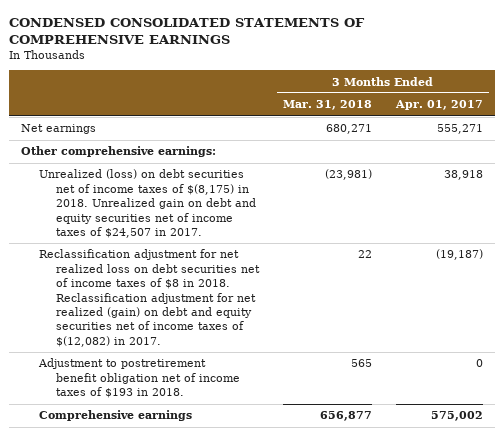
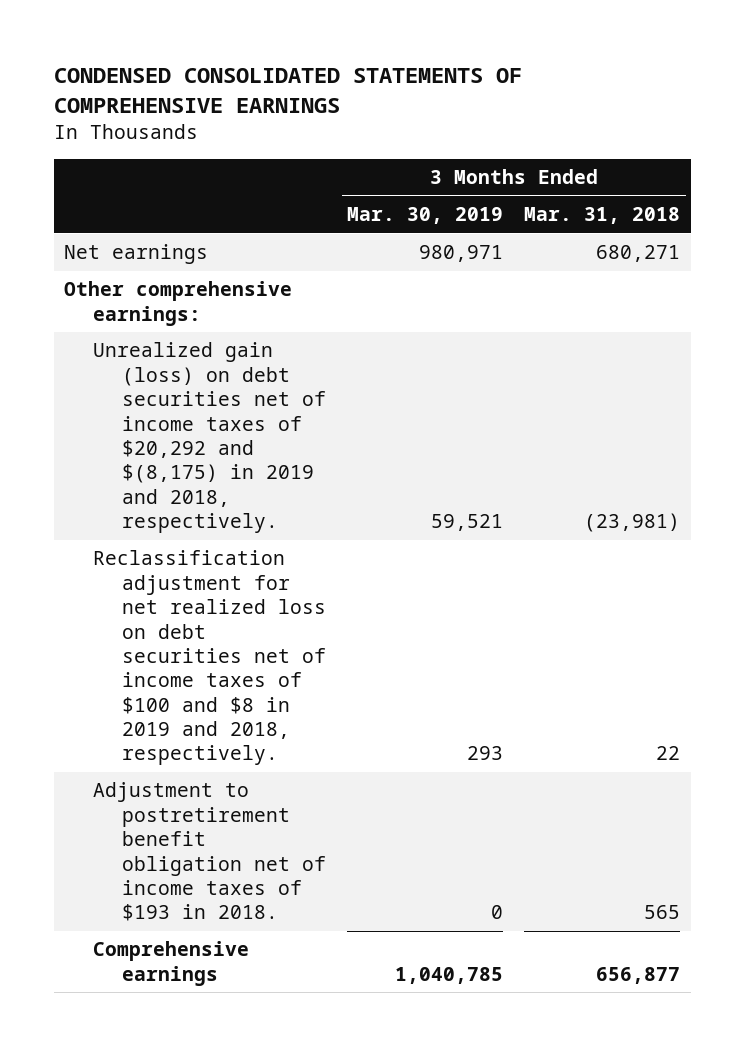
- | 3 Months Ended Mar. 31, 2018 | 3 Months Ended Apr. 01, 2017
+ | 3 Months Ended Mar. 30, 2019 | 3 Months Ended Mar. 31, 2018
- Unrealized (loss) on debt securities net of income taxes of $(8,175) in 2018. Unrealized gain on debt and equity securities net of income taxes of $24,507 in 2017. | (23,981) | 38,918
- Reclassification adjustment for net realized loss on debt securities net of income taxes of $8 in 2018. Reclassification adjustment for net realized (gain) on debt and equity securities net of income taxes of $(12,082) in 2017. | 22 | (19,187)
+ Unrealized gain (loss) on debt securities net of income taxes of $20,292 and $(8,175) in 2019 and 2018, respectively. | 59,521 | (23,981)
+ Reclassification adjustment for net realized loss on debt securities net of income taxes of $100 and $8 in 2019 and 2018, respectively. | 293 | 22

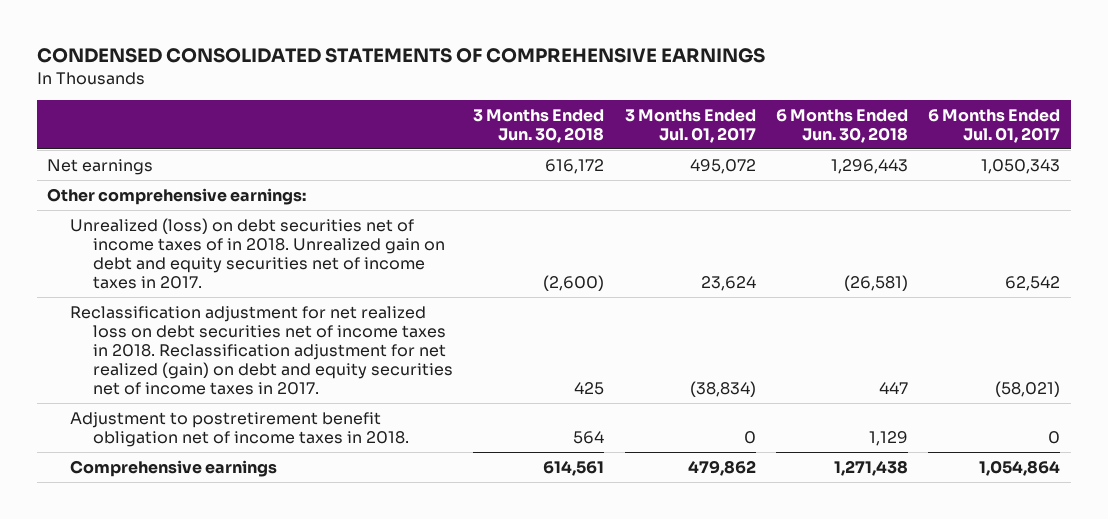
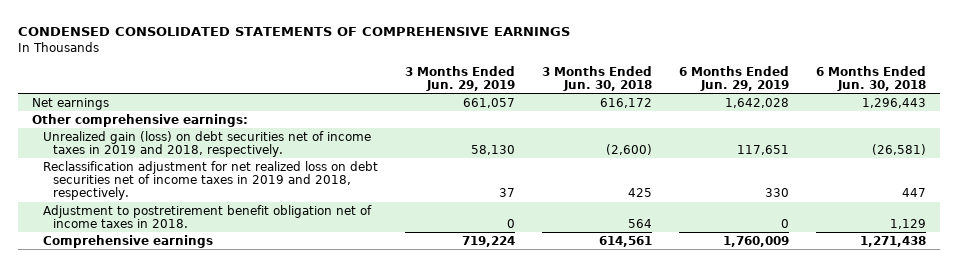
- | 3 Months Ended Jun. 30, 2018 | 3 Months Ended Jul. 01, 2017 | 6 Months Ended Jun. 30, 2018 | 6 Months Ended Jul. 01, 2017
+ | 3 Months Ended Jun. 29, 2019 | 3 Months Ended Jun. 30, 2018 | 6 Months Ended Jun. 29, 2019 | 6 Months Ended Jun. 30, 2018
- Unrealized (loss) on debt securities net of income taxes of in 2018. Unrealized gain on debt and equity securities net of income taxes in 2017. | (2,600) | 23,624 | (26,581) | 62,542
- Reclassification adjustment for net realized loss on debt securities net of income taxes in 2018. Reclassification adjustment for net realized (gain) on debt and equity securities net of income taxes in 2017. | 425 | (38,834) | 447 | (58,021)
+ Unrealized gain (loss) on debt securities net of income taxes in 2019 and 2018, respectively. | 58,130 | (2,600) | 117,651 | (26,581)
+ Reclassification adjustment for net realized loss on debt securities net of income taxes in 2019 and 2018, respectively. | 37 | 425 | 330 | 447

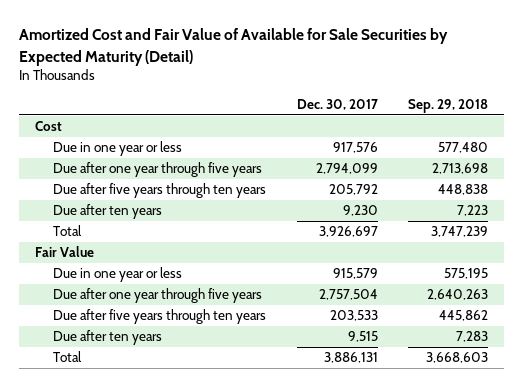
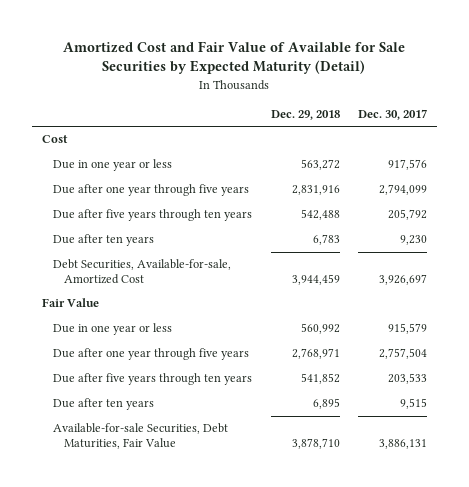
- | Dec. 30, 2017 | Sep. 29, 2018
+ | Dec. 29, 2018 | Dec. 30, 2017
- Total | 3,926,697 | 3,747,239
+ Debt Securities, Available-for-sale, Amortized Cost | 3,944,459 | 3,926,697
- Total | 3,886,131 | 3,668,603
+ Available-for-sale Securities, Debt Maturities, Fair Value | 3,878,710 | 3,886,131

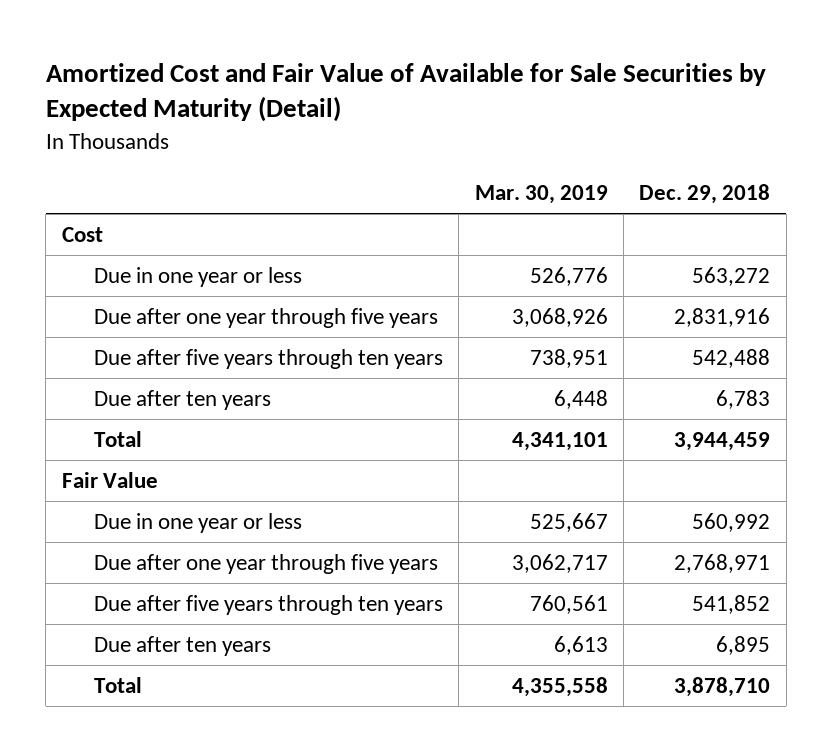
- | Dec. 29, 2018 | Dec. 30, 2017
+ | Mar. 30, 2019 | Dec. 29, 2018
- Debt Securities, Available-for-sale, Amortized Cost | 3,944,459 | 3,926,697
+ Total | 4,341,101 | 3,944,459
- Available-for-sale Securities, Debt Maturities, Fair Value | 3,878,710 | 3,886,131
+ Total | 4,355,558 | 3,878,710

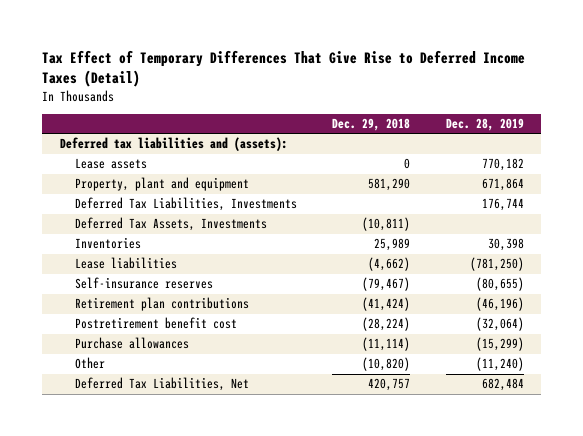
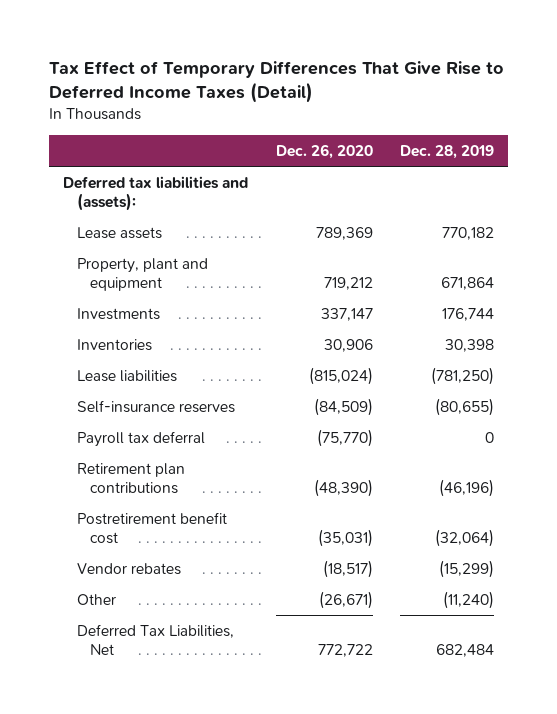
- | Dec. 29, 2018 | Dec. 28, 2019
+ | Dec. 26, 2020 | Dec. 28, 2019
- Deferred Tax Liabilities, Investments | | 176,744
- Deferred Tax Assets, Investments | (10,811) |
+ Investments | 337,147 | 176,744
+ Payroll tax deferral | (75,770) | 0
- Purchase allowances | (11,114) | (15,299)
+ Vendor rebates | (18,517) | (15,299)

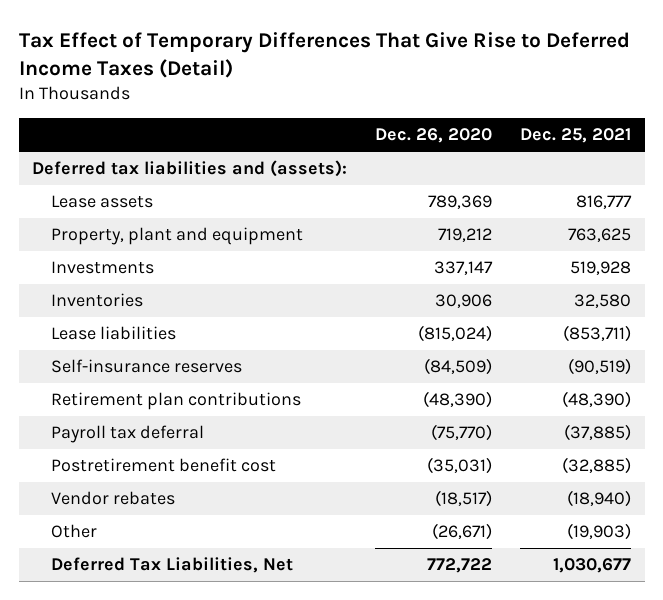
- | Dec. 26, 2020 | Dec. 28, 2019
+ | Dec. 26, 2020 | Dec. 25, 2021
moved down: Payroll tax deferral | (75,770) | (37,885)

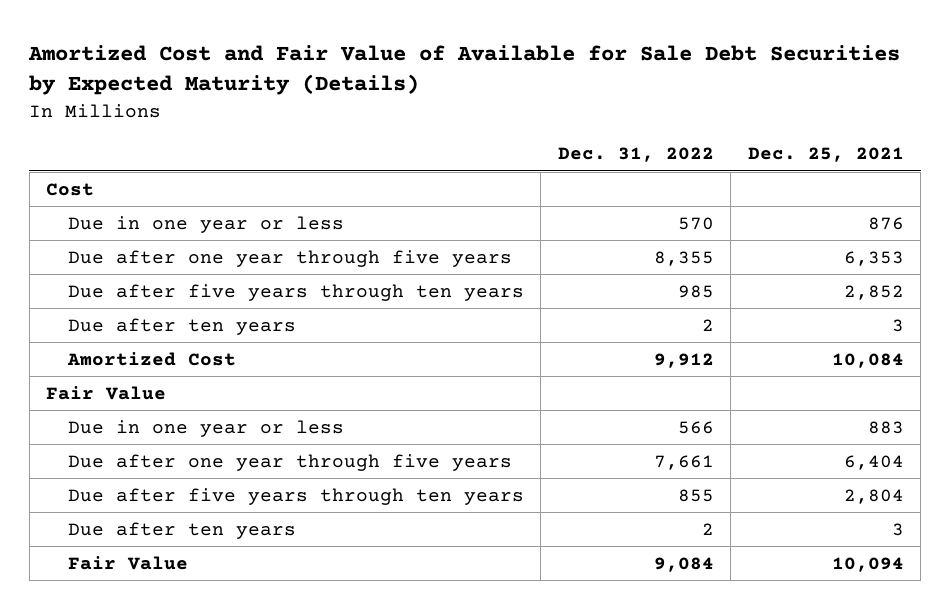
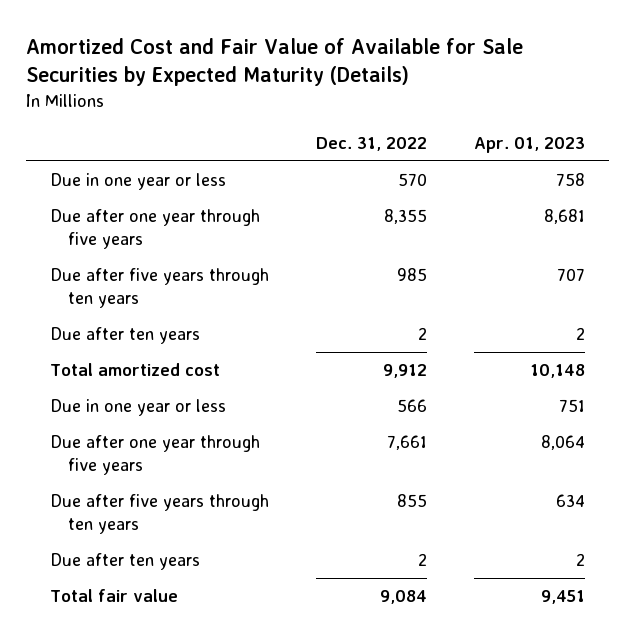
- Amortized Cost and Fair Value of Available for Sale Debt Securities by Expected Maturity (Details)
+ Amortized Cost and Fair Value of Available for Sale Securities by Expected Maturity (Details)
- | Dec. 31, 2022 | Dec. 25, 2021
+ | Dec. 31, 2022 | Apr. 01, 2023
- Cost
- Amortized Cost | 9,912 | 10,084
- Fair Value
+ Total amortized cost | 9,912 | 10,148
- Fair Value | 9,084 | 10,094
+ Total fair value | 9,084 | 9,451

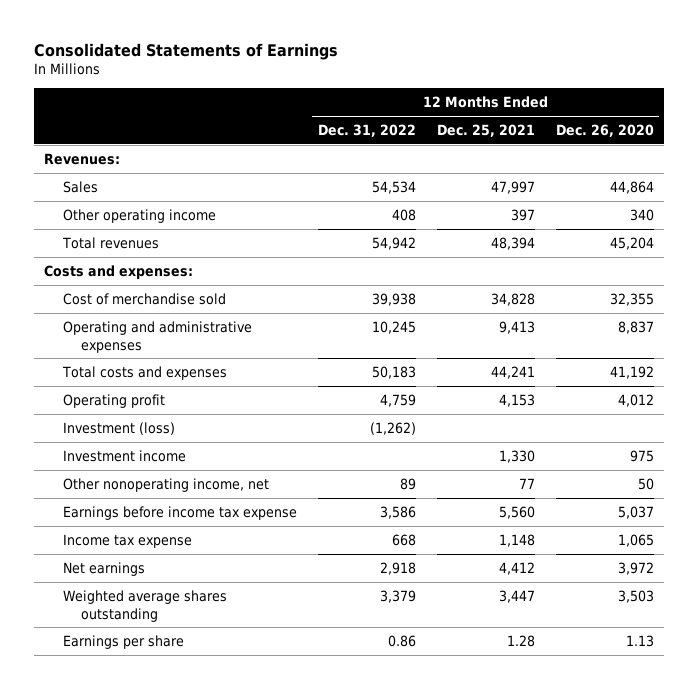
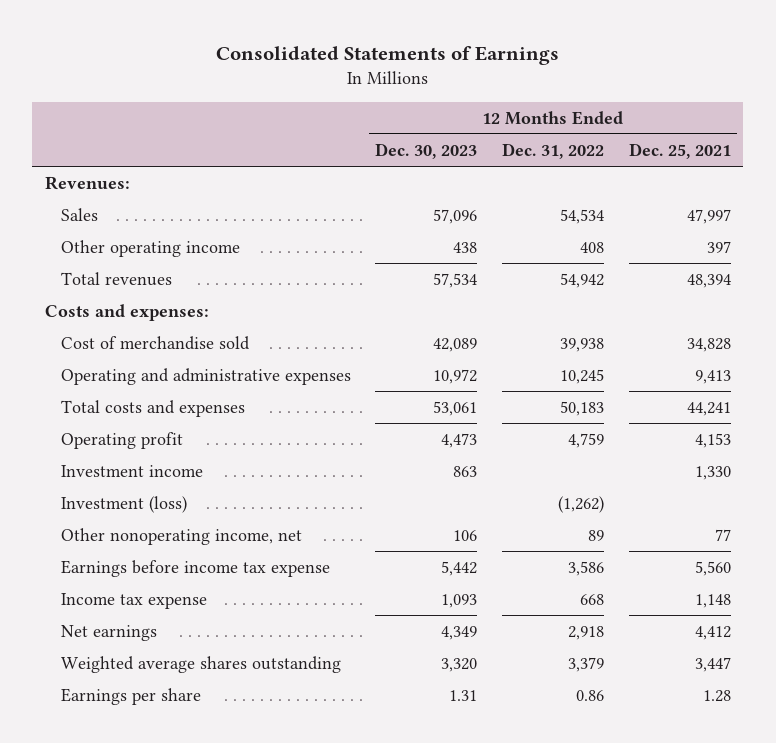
- | 12 Months Ended Dec. 31, 2022 | 12 Months Ended Dec. 25, 2021 | 12 Months Ended Dec. 26, 2020
+ | 12 Months Ended Dec. 30, 2023 | 12 Months Ended Dec. 31, 2022 | 12 Months Ended Dec. 25, 2021
moved down: Investment (loss) | | (1,262) |

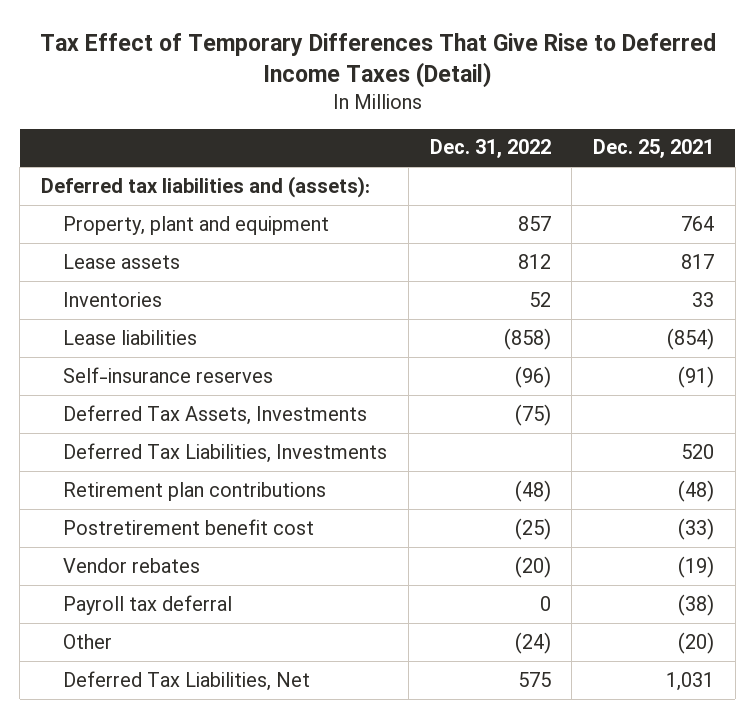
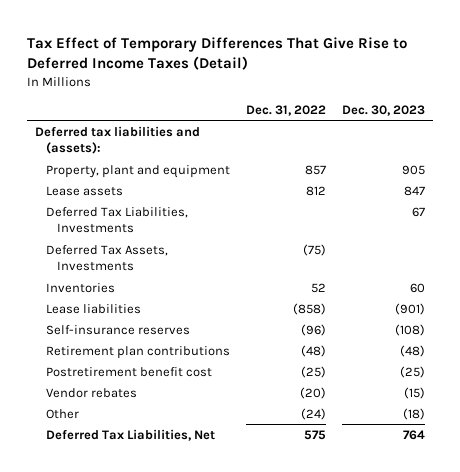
- | Dec. 31, 2022 | Dec. 25, 2021
+ | Dec. 31, 2022 | Dec. 30, 2023
moved up: Deferred Tax Liabilities, Investments | | 67
moved up: Deferred Tax Assets, Investments | (75) |
- Payroll tax deferral | 0 | (38)

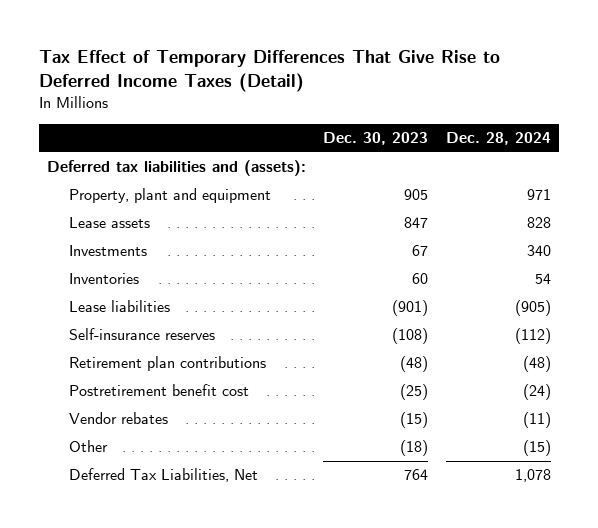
- | Dec. 31, 2022 | Dec. 30, 2023
+ | Dec. 30, 2023 | Dec. 28, 2024
- Deferred Tax Liabilities, Investments | | 67
- Deferred Tax Assets, Investments | (75) |
+ Investments | 67 | 340

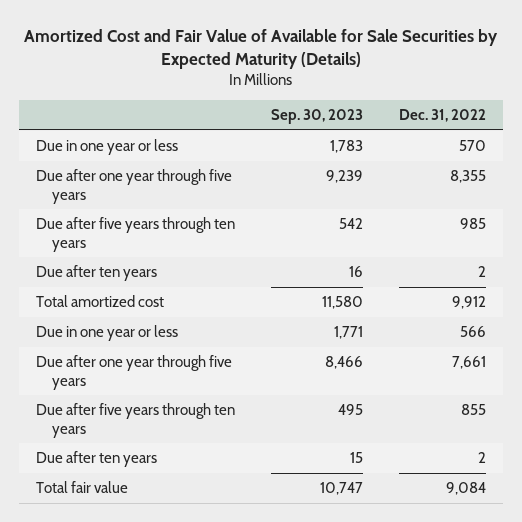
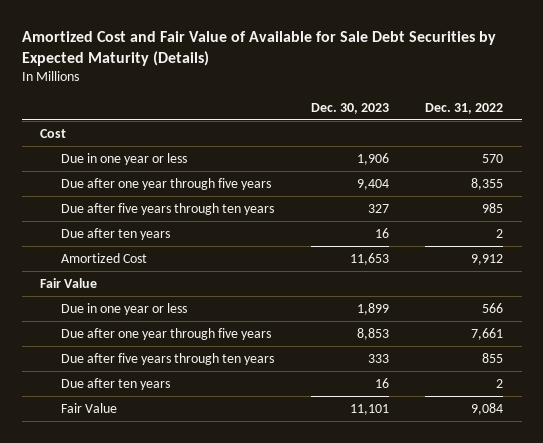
- Amortized Cost and Fair Value of Available for Sale Securities by Expected Maturity (Details)
+ Amortized Cost and Fair Value of Available for Sale Debt Securities by Expected Maturity (Details)
- | Sep. 30, 2023 | Dec. 31, 2022
+ | Dec. 30, 2023 | Dec. 31, 2022
+ Cost
- Total amortized cost | 11,580 | 9,912
+ Amortized Cost | 11,653 | 9,912
+ Fair Value
- Total fair value | 10,747 | 9,084
+ Fair Value | 11,101 | 9,084

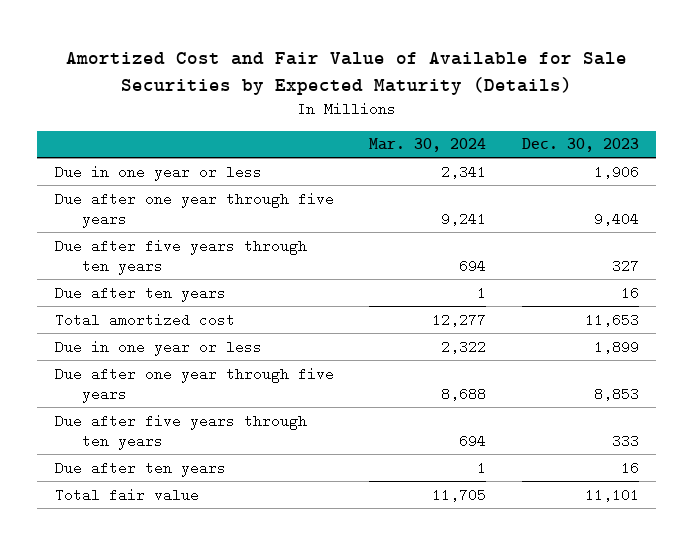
- Amortized Cost and Fair Value of Available for Sale Debt Securities by Expected Maturity (Details)
+ Amortized Cost and Fair Value of Available for Sale Securities by Expected Maturity (Details)
- | Dec. 30, 2023 | Dec. 31, 2022
+ | Mar. 30, 2024 | Dec. 30, 2023
- Cost
- Amortized Cost | 11,653 | 9,912
- Fair Value
+ Total amortized cost | 12,277 | 11,653
- Fair Value | 11,101 | 9,084
+ Total fair value | 11,705 | 11,101

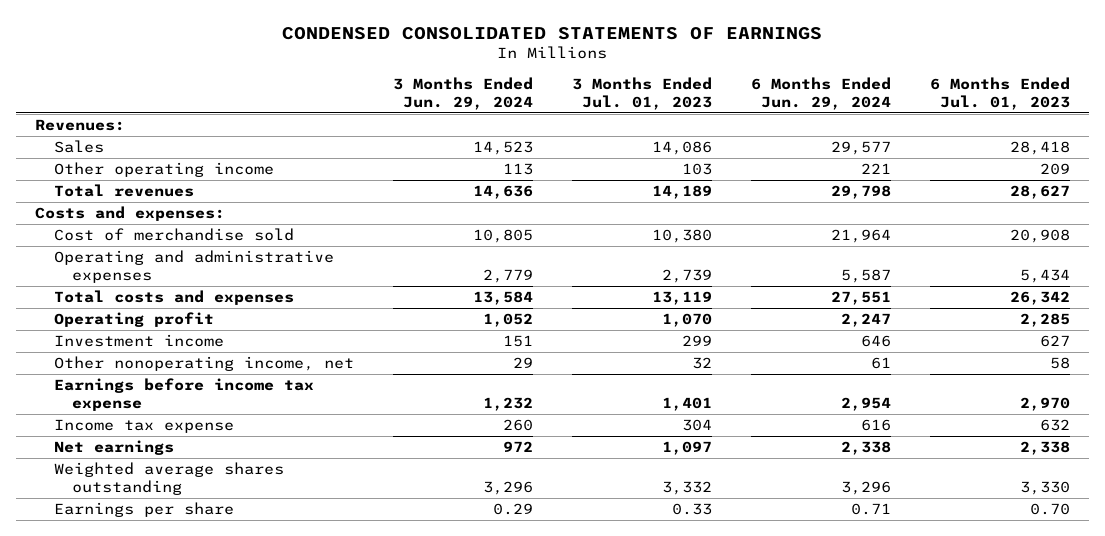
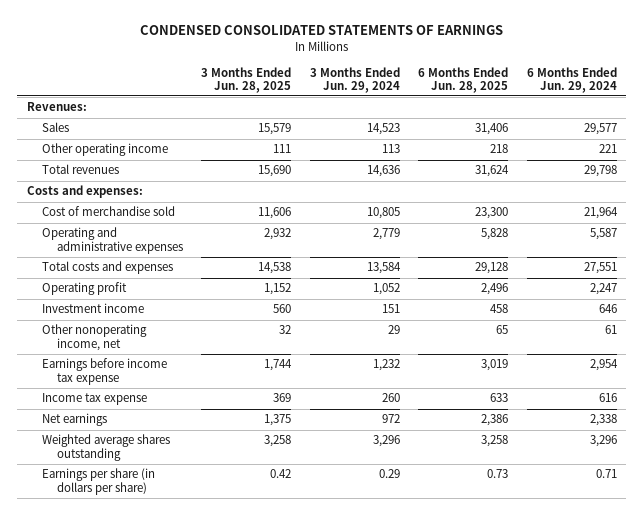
- | 3 Months Ended Jun. 29, 2024 | 3 Months Ended Jul. 01, 2023 | 6 Months Ended Jun. 29, 2024 | 6 Months Ended Jul. 01, 2023
+ | 3 Months Ended Jun. 28, 2025 | 3 Months Ended Jun. 29, 2024 | 6 Months Ended Jun. 28, 2025 | 6 Months Ended Jun. 29, 2024
- Earnings per share | 0.29 | 0.33 | 0.71 | 0.70
+ Earnings per share (in dollars per share) | 0.42 | 0.29 | 0.73 | 0.71

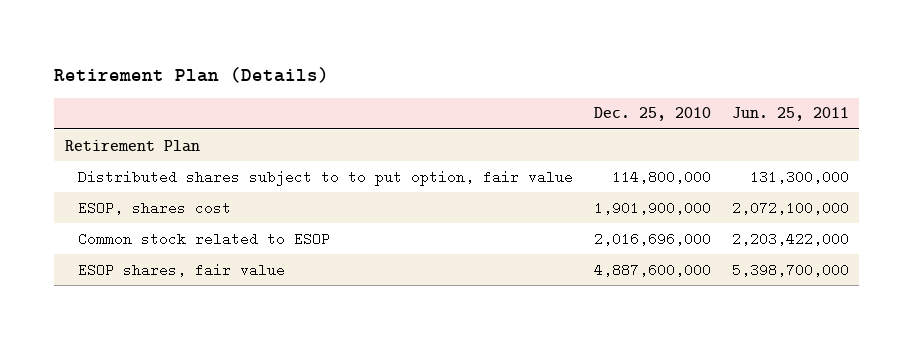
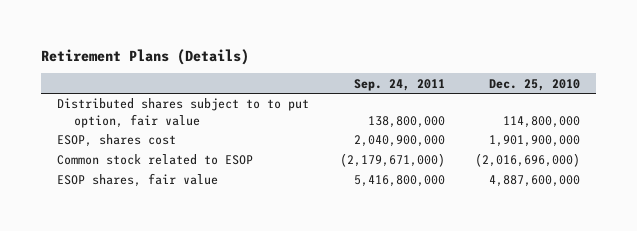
- Retirement Plan (Details)
+ Retirement Plans (Details)
- | Dec. 25, 2010 | Jun. 25, 2011
+ | Sep. 24, 2011 | Dec. 25, 2010
- Retirement Plan
- Common stock related to ESOP | 2,016,696,000 | 2,203,422,000
+ Common stock related to ESOP | (2,179,671,000) | (2,016,696,000)

